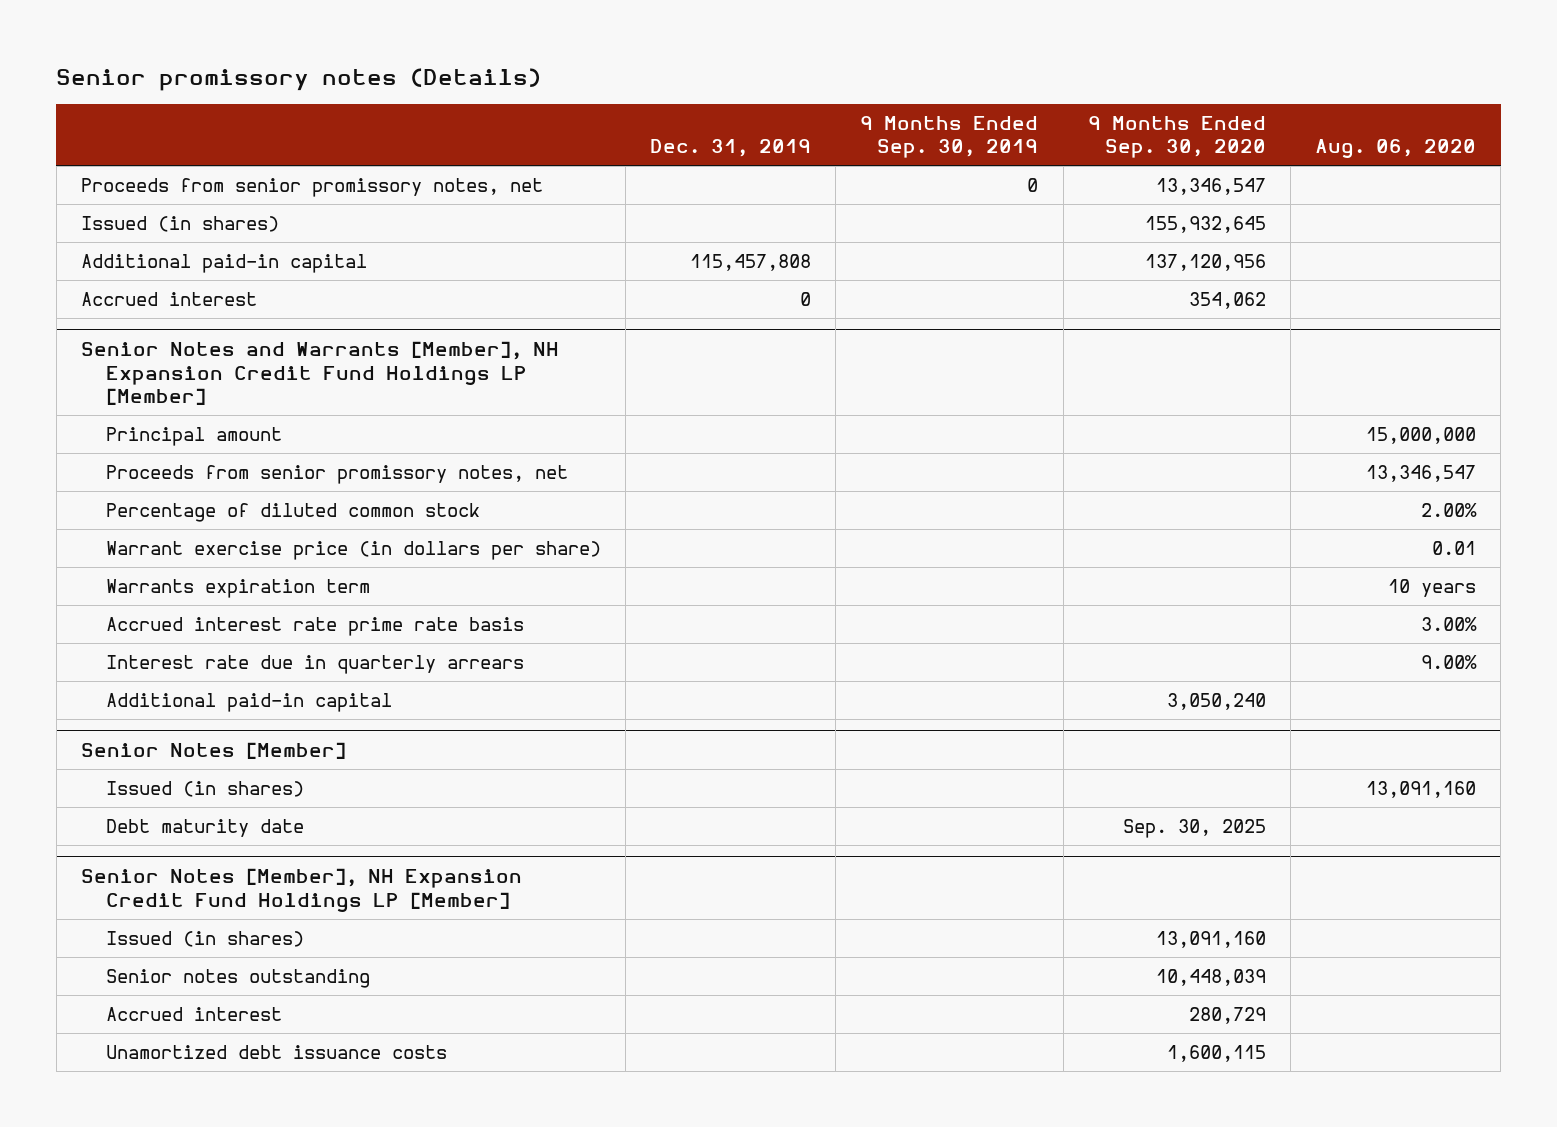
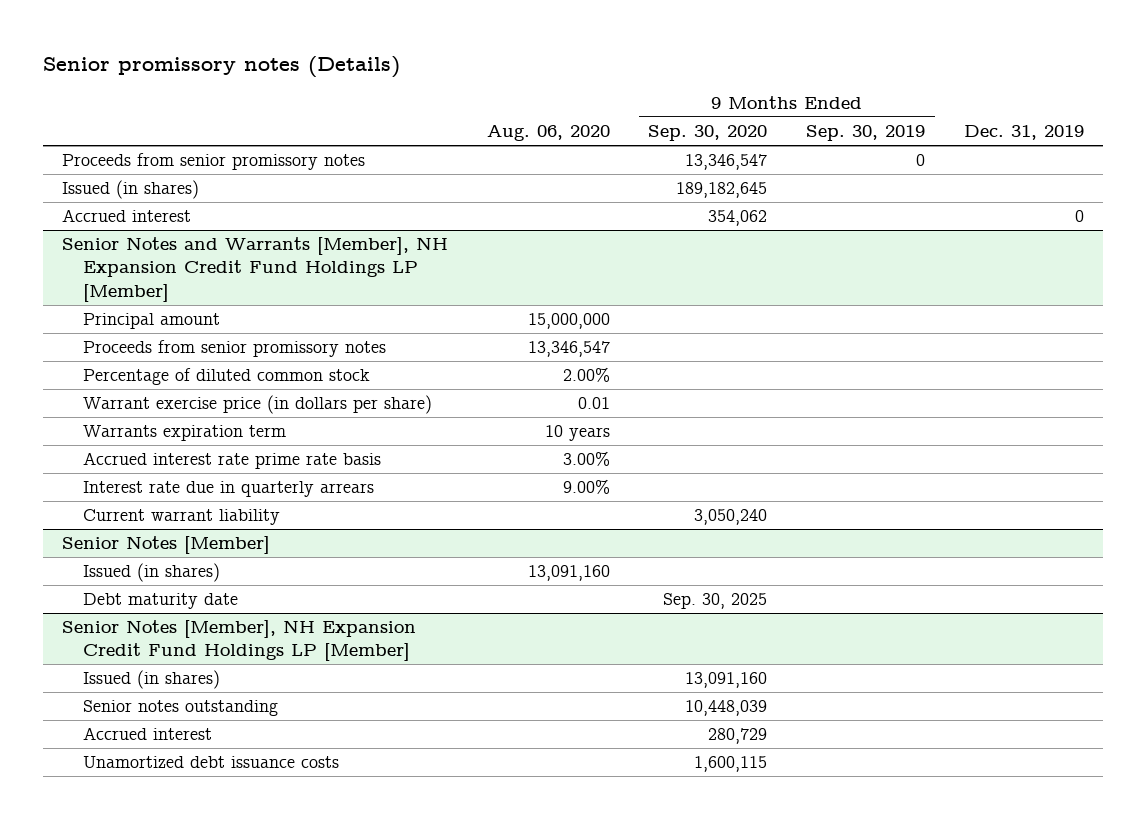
- | Dec. 31, 2019 | 9 Months Ended Sep. 30, 2019 | 9 Months Ended Sep. 30, 2020 | Aug. 06, 2020
+ | Aug. 06, 2020 | 9 Months Ended Sep. 30, 2020 | 9 Months Ended Sep. 30, 2019 | Dec. 31, 2019
- Proceeds from senior promissory notes, net | | 0 | 13,346,547 |
- Issued (in shares) | | | 155,932,645 |
- Additional paid-in capital | 115,457,808 | | 137,120,956 |
+ Proceeds from senior promissory notes | | 13,346,547 | 0 |
+ Issued (in shares) | | 189,182,645 | |
@ Senior Notes and Warrants [Member], NH Expansion Credit Fund Holdings LP [Member]
- Proceeds from senior promissory notes, net | | | | 13,346,547
+ Proceeds from senior promissory notes | 13,346,547 | | |
- Additional paid-in capital | | | 3,050,240 |
+ Current warrant liability | | 3,050,240 | |

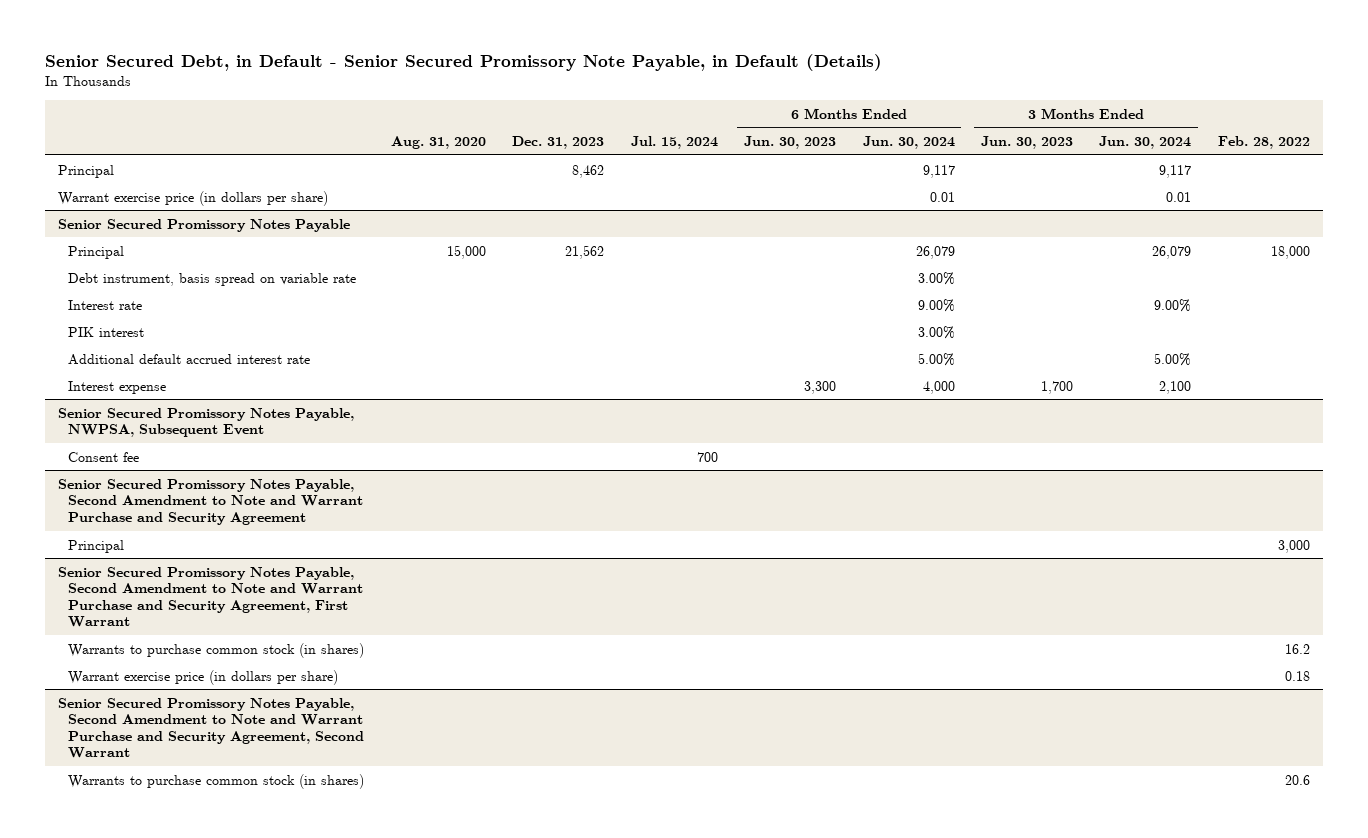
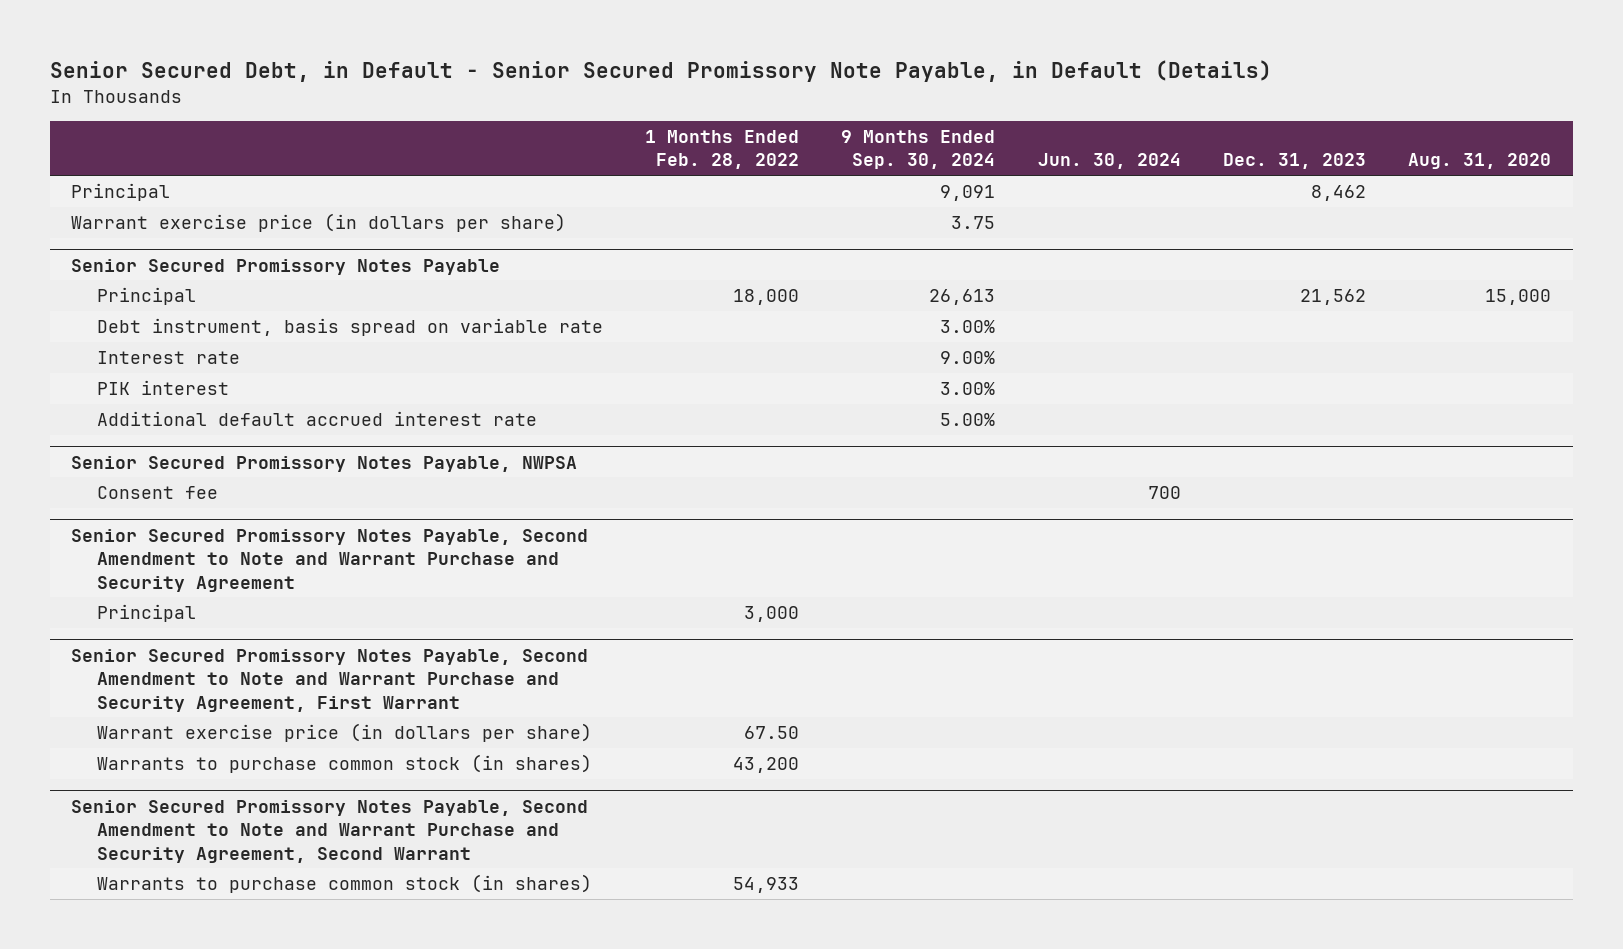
- | Aug. 31, 2020 | Dec. 31, 2023 | Jul. 15, 2024 | 6 Months Ended Jun. 30, 2023 | 6 Months Ended Jun. 30, 2024 | 3 Months Ended Jun. 30, 2023 | 3 Months Ended Jun. 30, 2024 | Feb. 28, 2022
+ | 1 Months Ended Feb. 28, 2022 | 9 Months Ended Sep. 30, 2024 | Jun. 30, 2024 | Dec. 31, 2023 | Aug. 31, 2020
@ Senior Secured Promissory Notes Payable
- Interest expense | | | | 3,300 | 4,000 | 1,700 | 2,100 |
- Senior Secured Promissory Notes Payable, NWPSA, Subsequent Event
+ Senior Secured Promissory Notes Payable, NWPSA
@ Senior Secured Promissory Notes Payable, Second Amendment to Note and Warrant Purchase and Security Agreement, First Warrant
moved down: Warrants to purchase common stock (in shares) | 43,200 | | | |

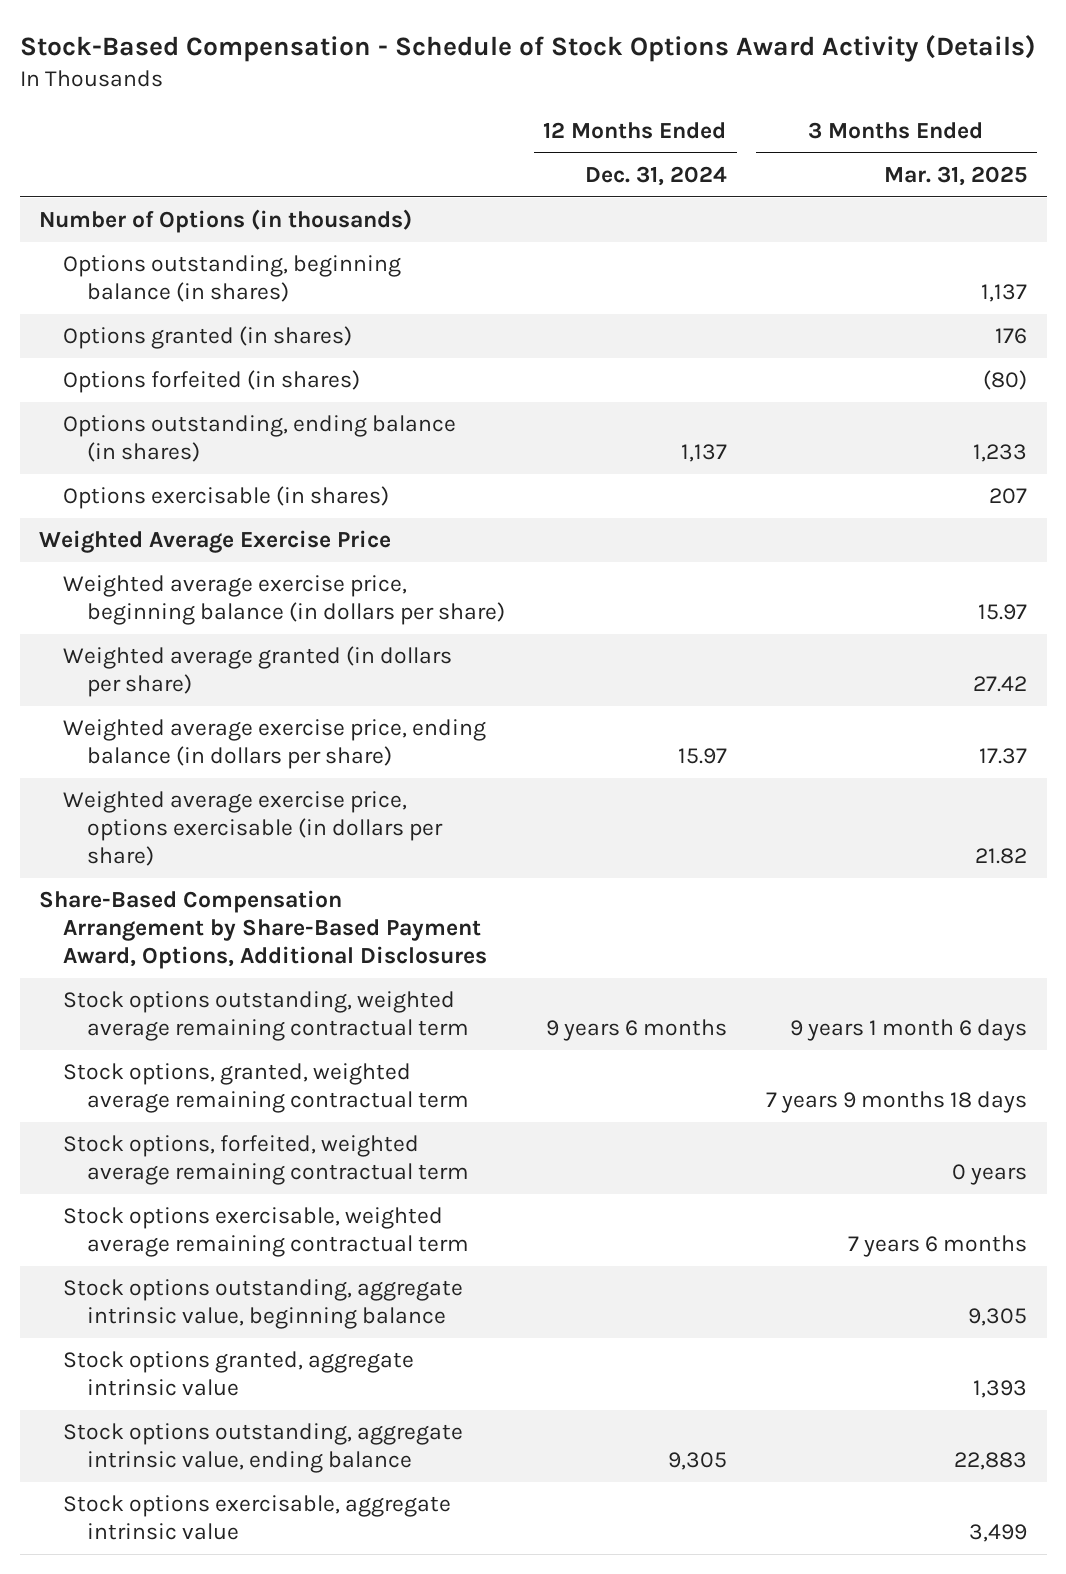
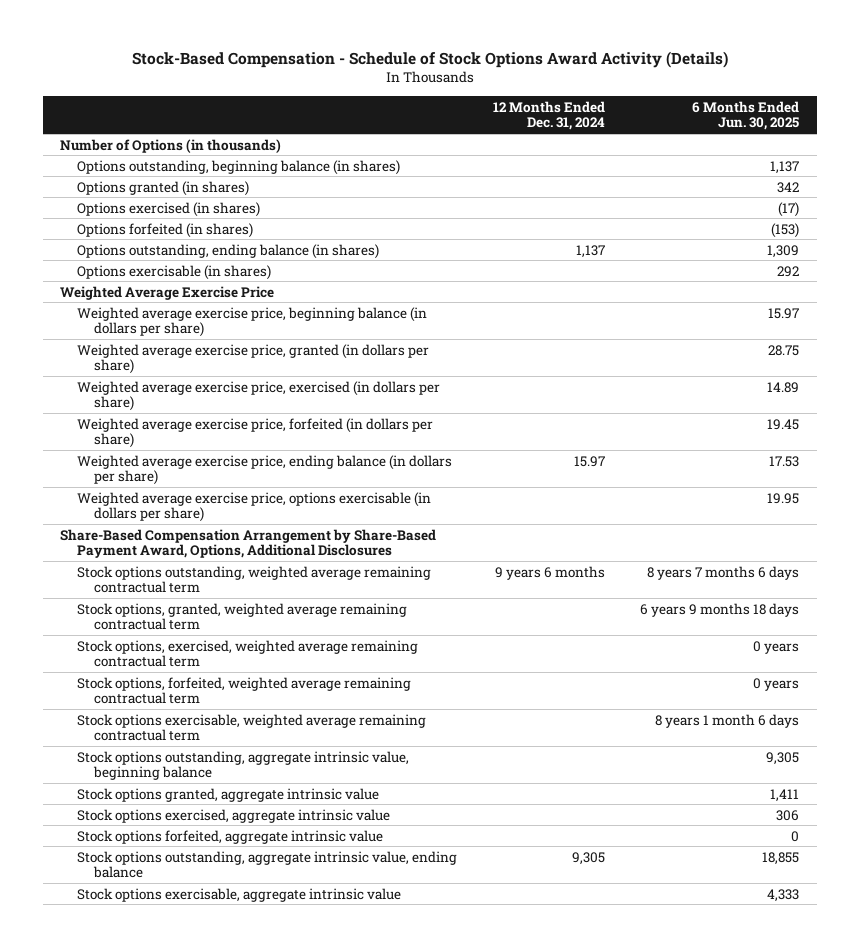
- | 12 Months Ended Dec. 31, 2024 | 3 Months Ended Mar. 31, 2025
+ | 12 Months Ended Dec. 31, 2024 | 6 Months Ended Jun. 30, 2025
+ Options exercised (in shares) | | (17)
- Weighted average granted (in dollars per share) | | 27.42
+ Weighted average exercise price, granted (in dollars per share) | | 28.75
+ Weighted average exercise price, exercised (in dollars per share) | | 14.89
+ Weighted average exercise price, forfeited (in dollars per share) | | 19.45
+ Stock options, exercised, weighted average remaining contractual term | | 0 years
+ Stock options exercised, aggregate intrinsic value | | 306
+ Stock options forfeited, aggregate intrinsic value | | 0

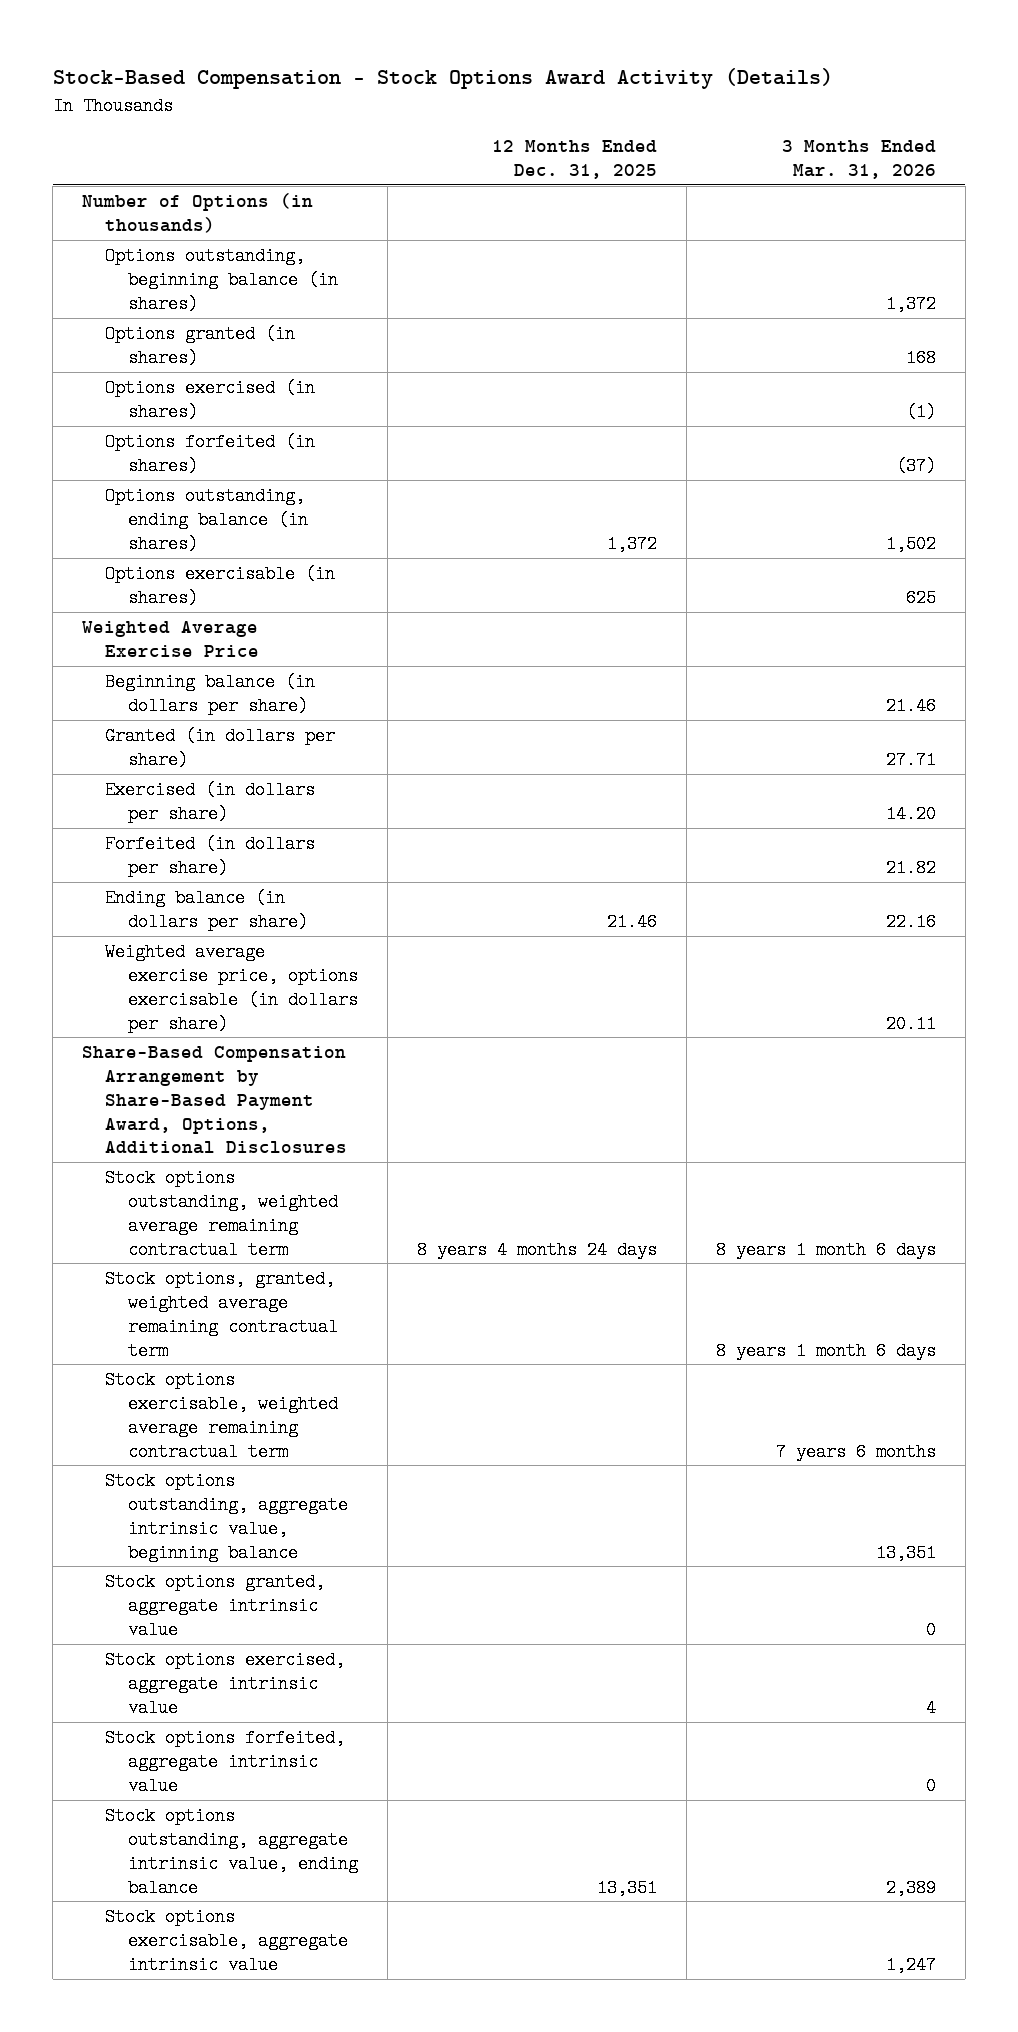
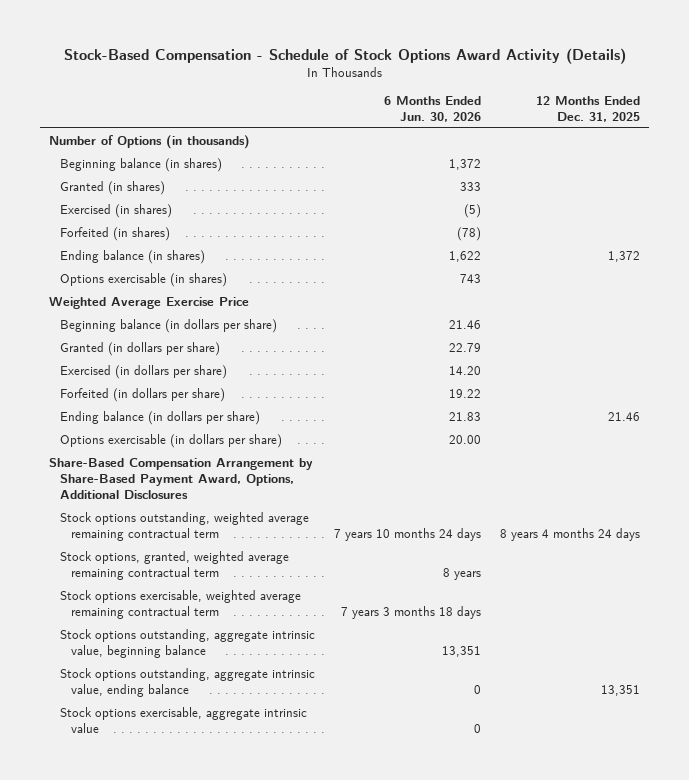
- Stock-Based Compensation - Stock Options Award Activity (Details)
+ Stock-Based Compensation - Schedule of Stock Options Award Activity (Details)
- | 12 Months Ended Dec. 31, 2025 | 3 Months Ended Mar. 31, 2026
+ | 6 Months Ended Jun. 30, 2026 | 12 Months Ended Dec. 31, 2025
- Options outstanding, beginning balance (in shares) | | 1,372
- Options granted (in shares) | | 168
- Options exercised (in shares) | | (1)
- Options forfeited (in shares) | | (37)
- Options outstanding, ending balance (in shares) | 1,372 | 1,502
+ Beginning balance (in shares) | 1,372 |
+ Granted (in shares) | 333 |
+ Exercised (in shares) | (5) |
+ Forfeited (in shares) | (78) |
+ Ending balance (in shares) | 1,622 | 1,372
- Weighted average exercise price, options exercisable (in dollars per share) | | 20.11
+ Options exercisable (in dollars per share) | 20.00 |
- Stock options granted, aggregate intrinsic value | | 0
- Stock options exercised, aggregate intrinsic value | | 4
- Stock options forfeited, aggregate intrinsic value | | 0

